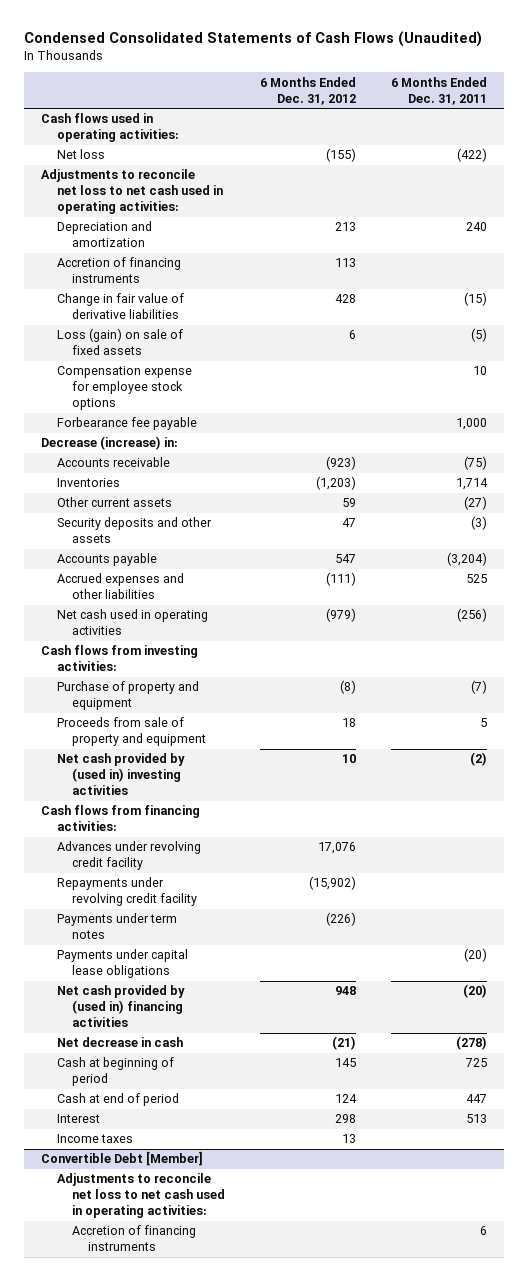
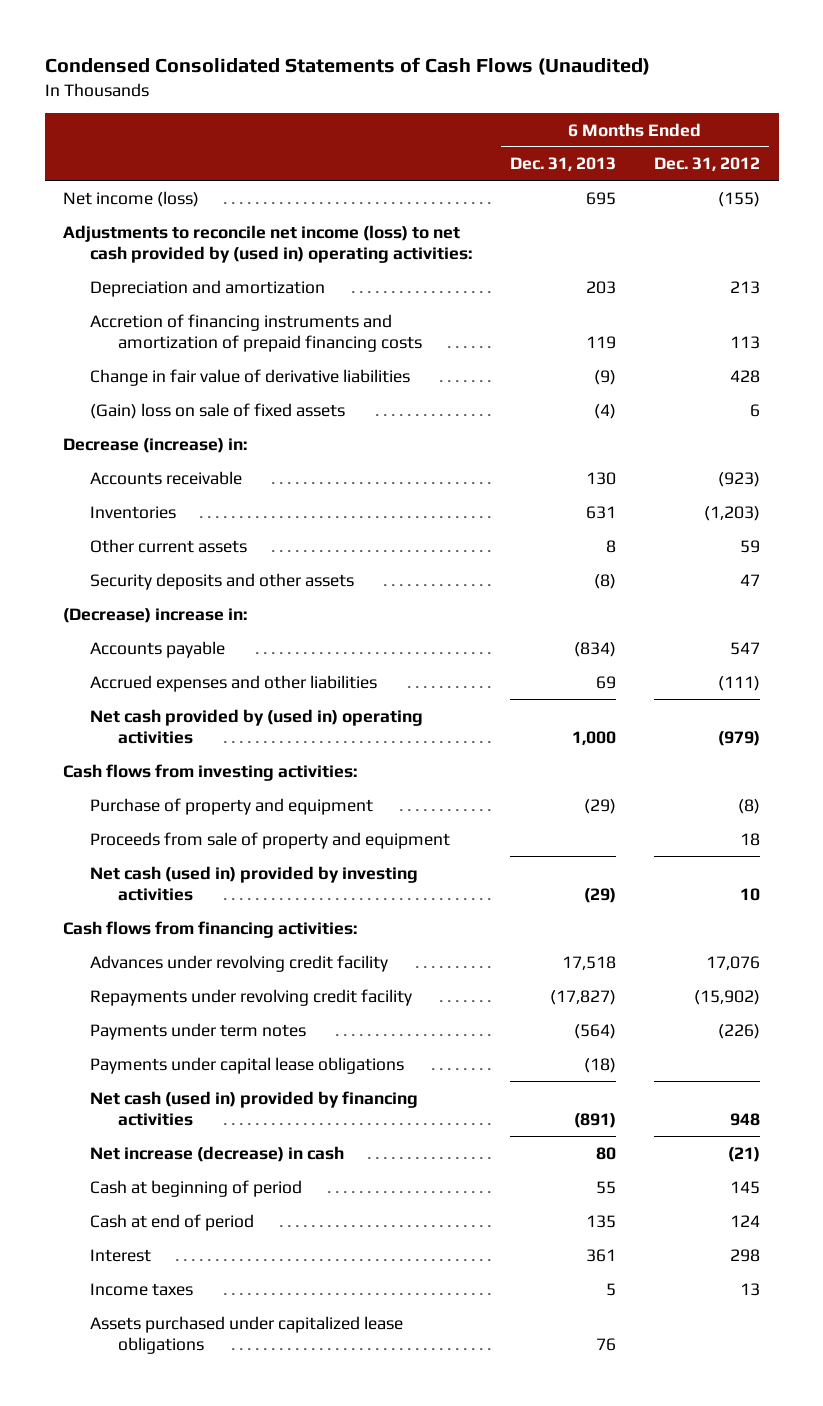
- | 6 Months Ended Dec. 31, 2012 | 6 Months Ended Dec. 31, 2011
+ | 6 Months Ended Dec. 31, 2013 | 6 Months Ended Dec. 31, 2012
- Cash flows used in operating activities:
- Net loss | (155) | (422)
- Adjustments to reconcile net loss to net cash used in operating activities:
+ Net income (loss) | 695 | (155)
+ Adjustments to reconcile net income (loss) to net cash provided by (used in) operating activities:
- Accretion of financing instruments | 113 |
+ Accretion of financing instruments and amortization of prepaid financing costs | 119 | 113
- Loss (gain) on sale of fixed assets | 6 | (5)
- Compensation expense for employee stock options | | 10
- Forbearance fee payable | | 1,000
+ (Gain) loss on sale of fixed assets | (4) | 6
+ (Decrease) increase in:
- Net cash used in operating activities | (979) | (256)
+ Net cash provided by (used in) operating activities | 1,000 | (979)
- Net cash provided by (used in) investing activities | 10 | (2)
+ Net cash (used in) provided by investing activities | (29) | 10
- Net cash provided by (used in) financing activities | 948 | (20)
- Net decrease in cash | (21) | (278)
+ Net cash (used in) provided by financing activities | (891) | 948
+ Net increase (decrease) in cash | 80 | (21)
- Convertible Debt [Member]
- Adjustments to reconcile net loss to net cash used in operating activities:
- Accretion of financing instruments | | 6
+ Assets purchased under capitalized lease obligations | 76 |

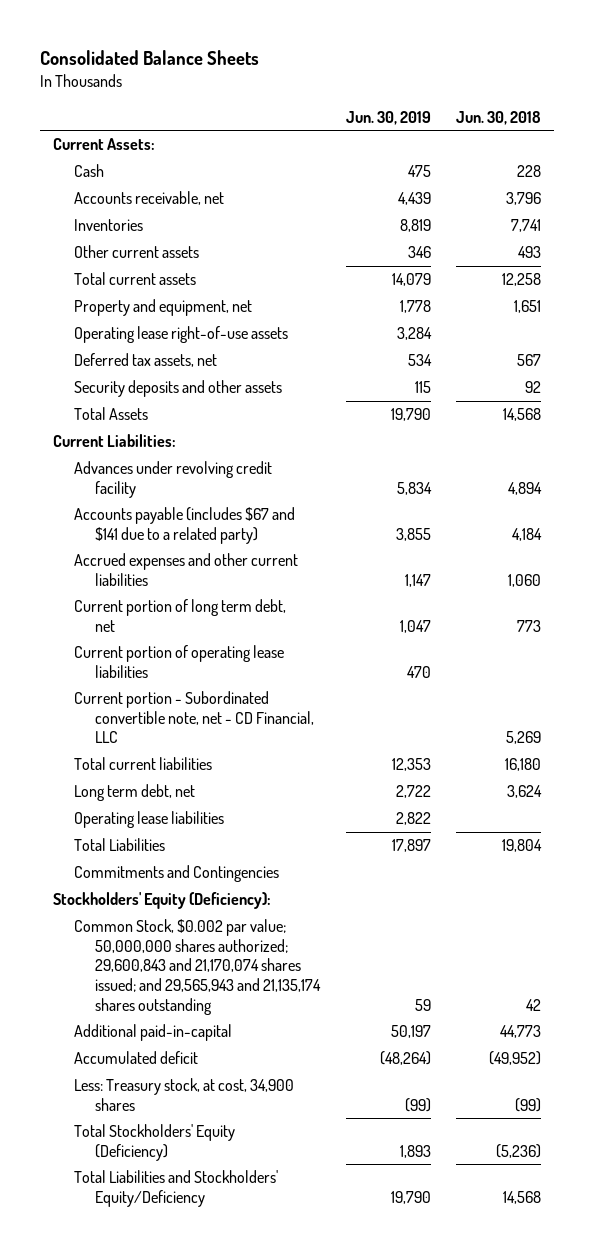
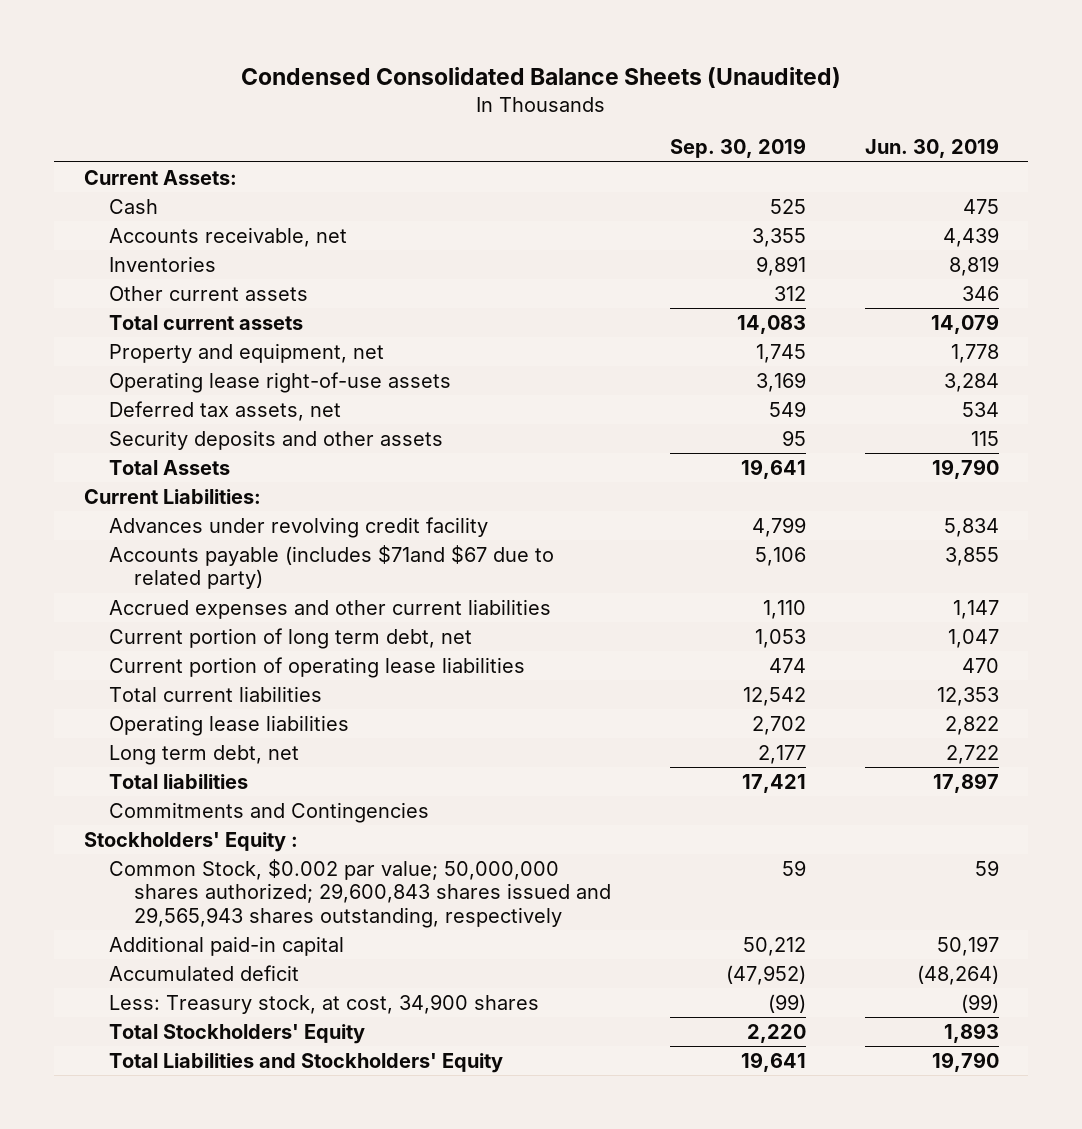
- Consolidated Balance Sheets
+ Condensed Consolidated Balance Sheets (Unaudited)
- | Jun. 30, 2019 | Jun. 30, 2018
+ | Sep. 30, 2019 | Jun. 30, 2019
- Accounts payable (includes $67 and $141 due to a related party) | 3,855 | 4,184
+ Accounts payable (includes $71and $67 due to related party) | 5,106 | 3,855
- Current portion - Subordinated convertible note, net - CD Financial, LLC | | 5,269
- Total Liabilities | 17,897 | 19,804
moved down: Long term debt, net | 2,177 | 2,722
+ Total liabilities | 17,421 | 17,897
- Stockholders' Equity (Deficiency):
- Common Stock, $0.002 par value; 50,000,000 shares authorized; 29,600,843 and 21,170,074 shares issued; and 29,565,943 and 21,135,174 shares outstanding | 59 | 42
- Additional paid-in-capital | 50,197 | 44,773
+ Stockholders' Equity :
+ Common Stock, $0.002 par value; 50,000,000 shares authorized; 29,600,843 shares issued and 29,565,943 shares outstanding, respectively | 59 | 59
+ Additional paid-in capital | 50,212 | 50,197
- Total Stockholders' Equity (Deficiency) | 1,893 | (5,236)
- Total Liabilities and Stockholders' Equity/Deficiency | 19,790 | 14,568
+ Total Stockholders' Equity | 2,220 | 1,893
+ Total Liabilities and Stockholders' Equity | 19,641 | 19,790

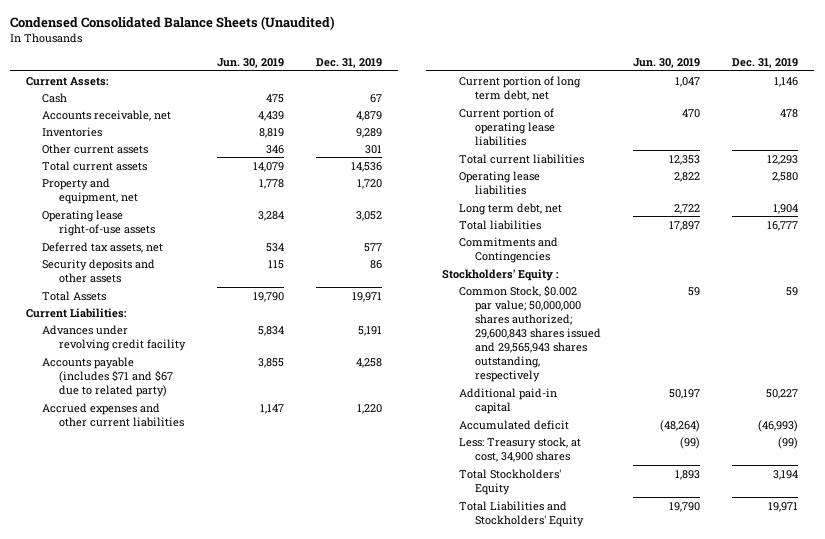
- | Sep. 30, 2019 | Jun. 30, 2019
+ | Jun. 30, 2019 | Dec. 31, 2019
- Accounts payable (includes $71and $67 due to related party) | 5,106 | 3,855
+ Accounts payable (includes $71 and $67 due to related party) | 3,855 | 4,258

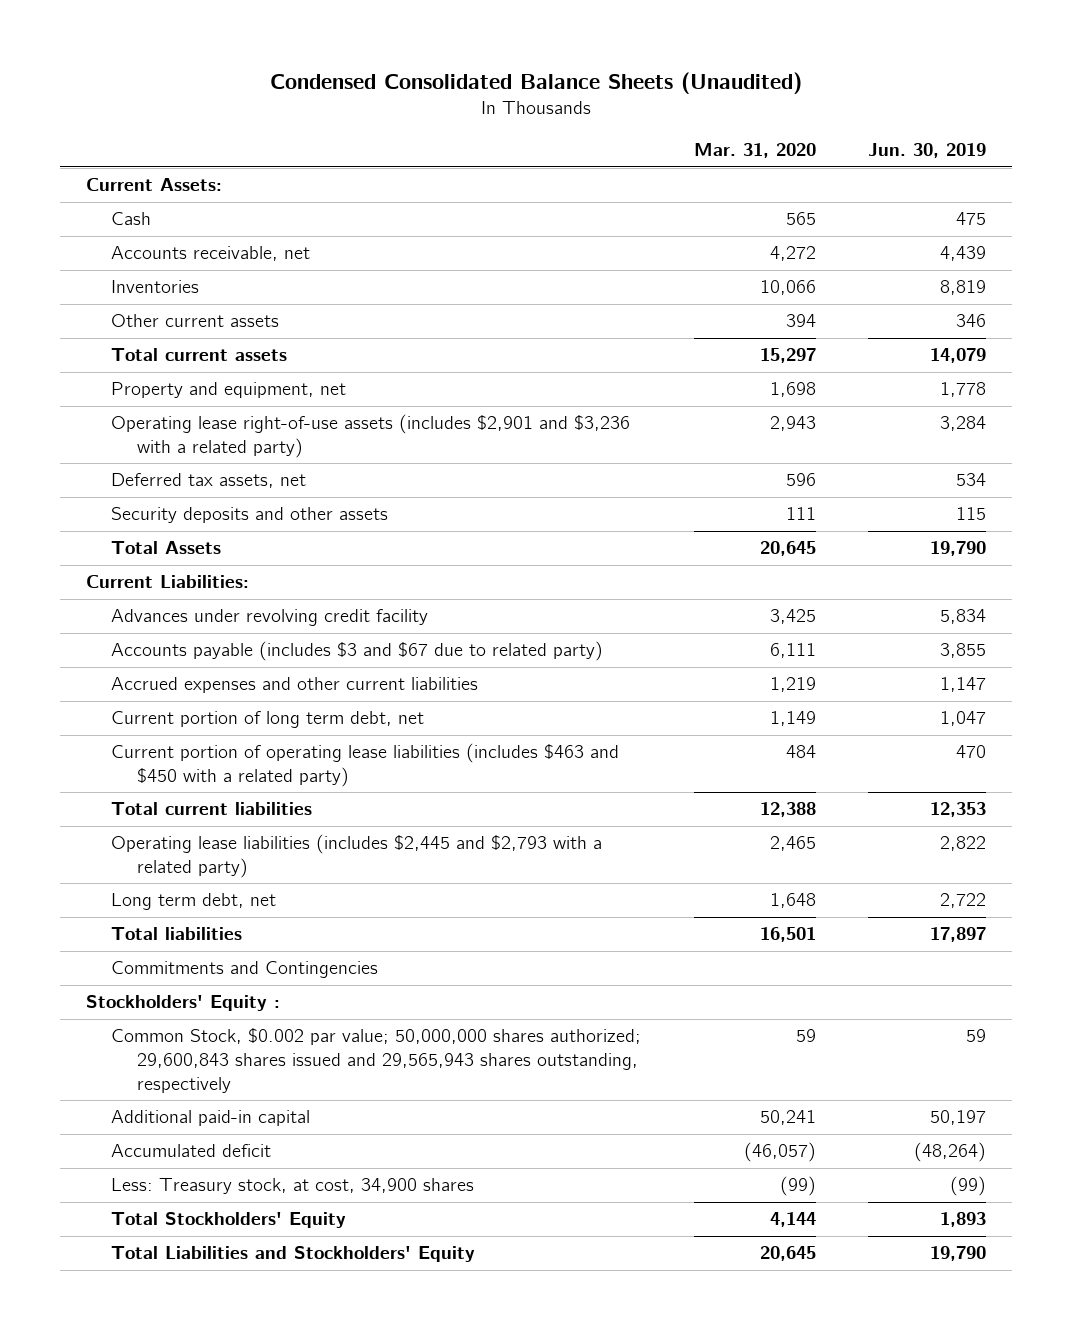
- | Jun. 30, 2019 | Dec. 31, 2019
+ | Mar. 31, 2020 | Jun. 30, 2019
- Operating lease right-of-use assets | 3,284 | 3,052
+ Operating lease right-of-use assets (includes $2,901 and $3,236 with a related party) | 2,943 | 3,284
- Accounts payable (includes $71 and $67 due to related party) | 3,855 | 4,258
+ Accounts payable (includes $3 and $67 due to related party) | 6,111 | 3,855
- Current portion of operating lease liabilities | 470 | 478
+ Current portion of operating lease liabilities (includes $463 and $450 with a related party) | 484 | 470
- Operating lease liabilities | 2,822 | 2,580
+ Operating lease liabilities (includes $2,445 and $2,793 with a related party) | 2,465 | 2,822

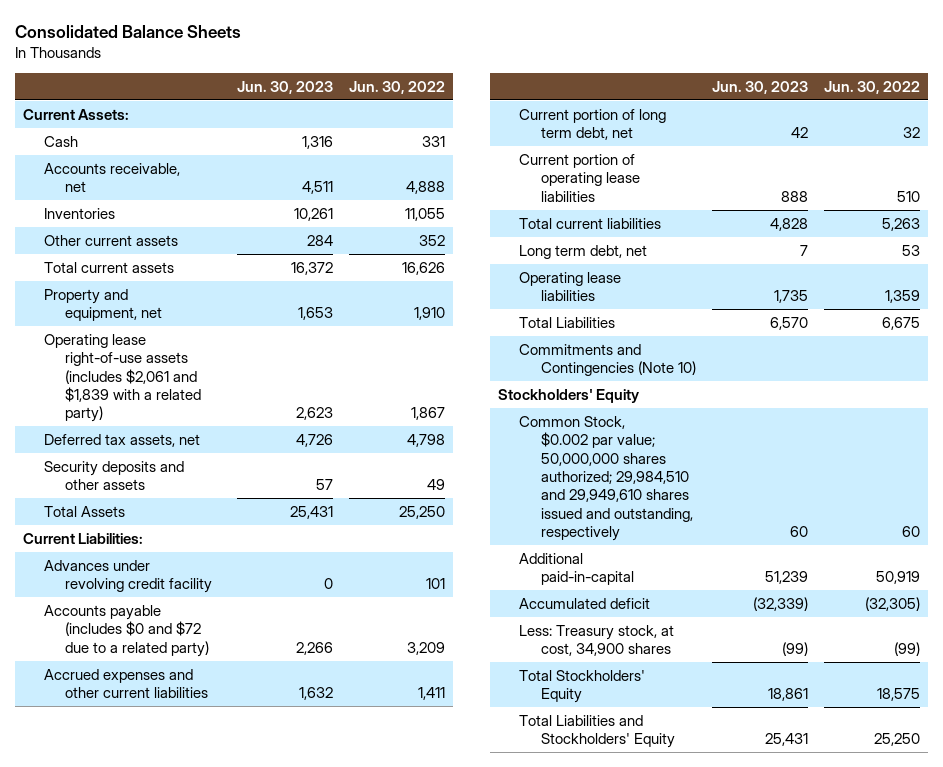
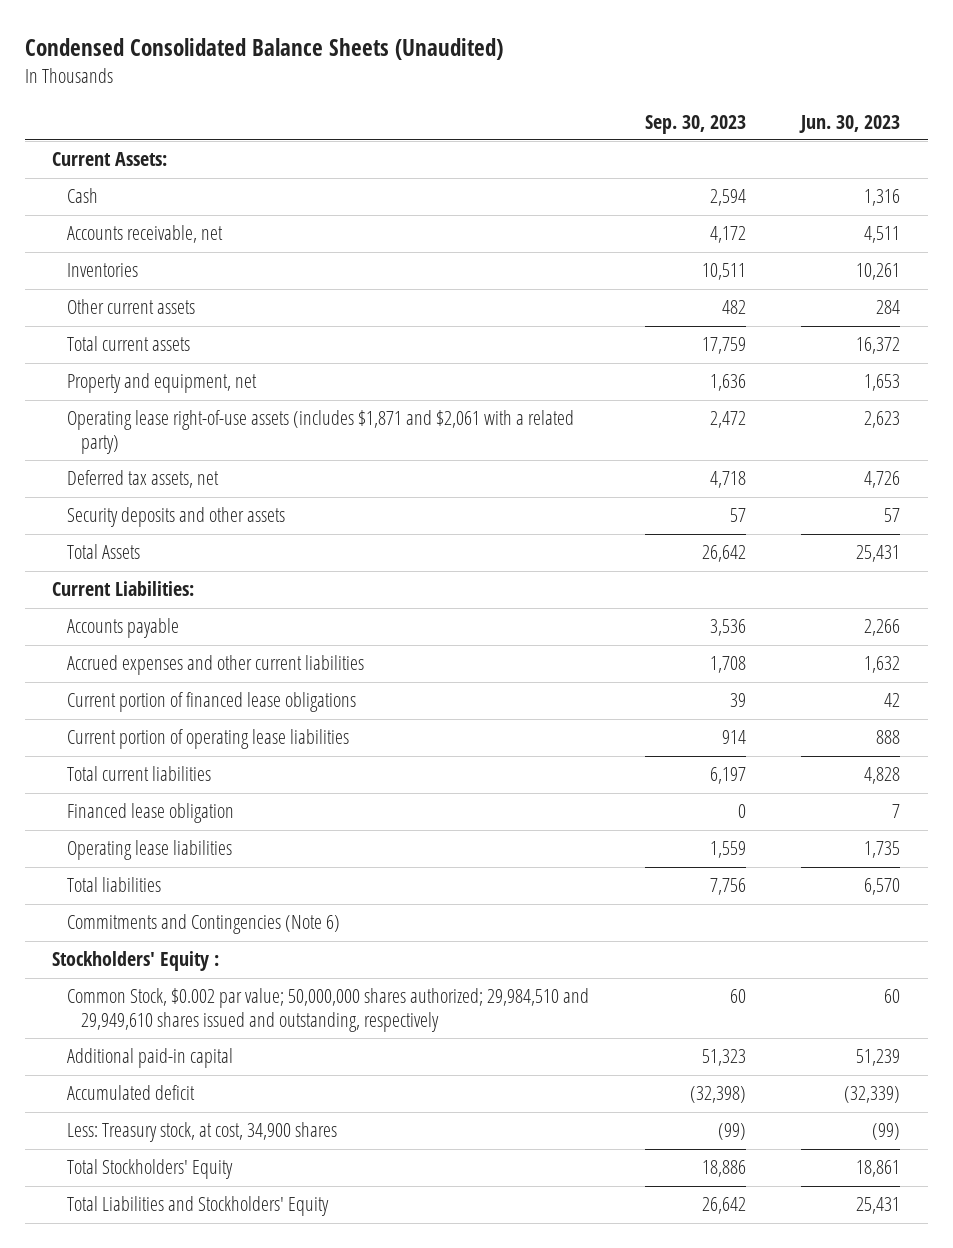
- Consolidated Balance Sheets
+ Condensed Consolidated Balance Sheets (Unaudited)
- | Jun. 30, 2023 | Jun. 30, 2022
+ | Sep. 30, 2023 | Jun. 30, 2023
- Operating lease right-of-use assets (includes $2,061 and $1,839 with a related party) | 2,623 | 1,867
+ Operating lease right-of-use assets (includes $1,871 and $2,061 with a related party) | 2,472 | 2,623
- Advances under revolving credit facility | 0 | 101
- Accounts payable (includes $0 and $72 due to a related party) | 2,266 | 3,209
+ Accounts payable | 3,536 | 2,266
- Current portion of long term debt, net | 42 | 32
+ Current portion of financed lease obligations | 39 | 42
- Long term debt, net | 7 | 53
+ Financed lease obligation | 0 | 7
- Total Liabilities | 6,570 | 6,675
- Commitments and Contingencies (Note 10)
- Stockholders' Equity
+ Total liabilities | 7,756 | 6,570
+ Commitments and Contingencies (Note 6)
+ Stockholders' Equity :
- Additional paid-in-capital | 51,239 | 50,919
+ Additional paid-in capital | 51,323 | 51,239

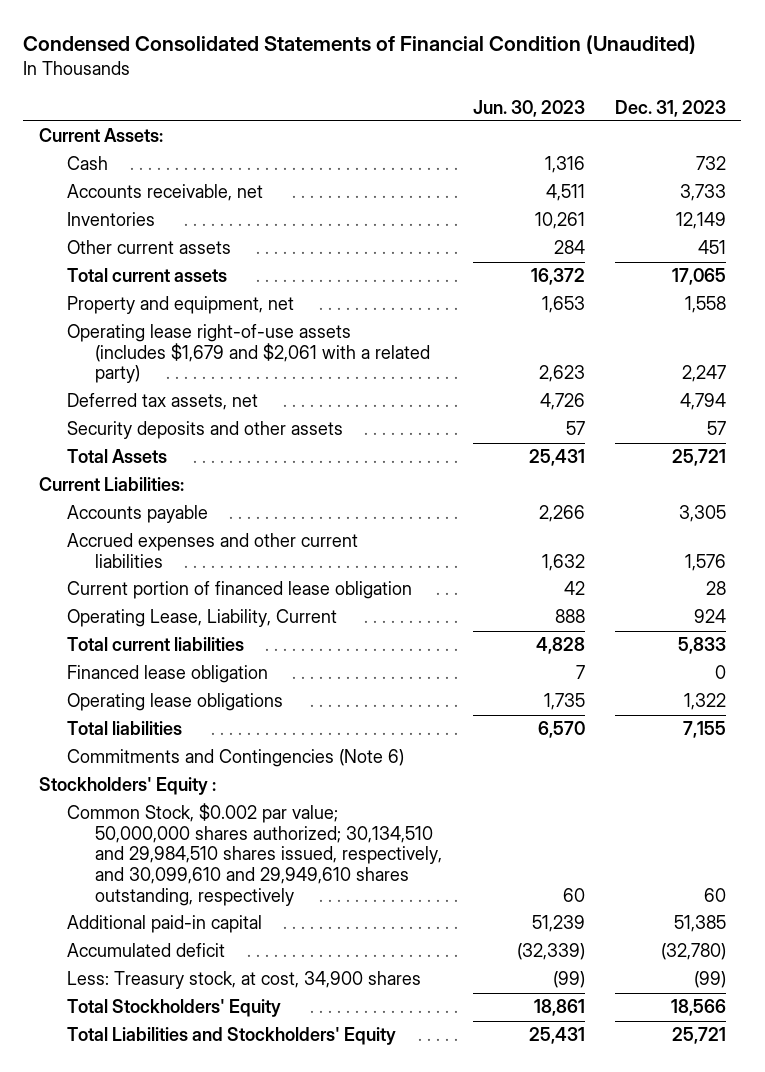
- Condensed Consolidated Balance Sheets (Unaudited)
+ Condensed Consolidated Statements of Financial Condition (Unaudited)
- | Sep. 30, 2023 | Jun. 30, 2023
+ | Jun. 30, 2023 | Dec. 31, 2023
- Operating lease right-of-use assets (includes $1,871 and $2,061 with a related party) | 2,472 | 2,623
+ Operating lease right-of-use assets (includes $1,679 and $2,061 with a related party) | 2,623 | 2,247
- Current portion of financed lease obligations | 39 | 42
- Current portion of operating lease liabilities | 914 | 888
+ Current portion of financed lease obligation | 42 | 28
+ Operating Lease, Liability, Current | 888 | 924
- Operating lease liabilities | 1,559 | 1,735
+ Operating lease obligations | 1,735 | 1,322
- Common Stock, $0.002 par value; 50,000,000 shares authorized; 29,984,510 and 29,949,610 shares issued and outstanding, respectively | 60 | 60
+ Common Stock, $0.002 par value; 50,000,000 shares authorized; 30,134,510 and 29,984,510 shares issued, respectively, and 30,099,610 and 29,949,610 shares outstanding, respectively | 60 | 60

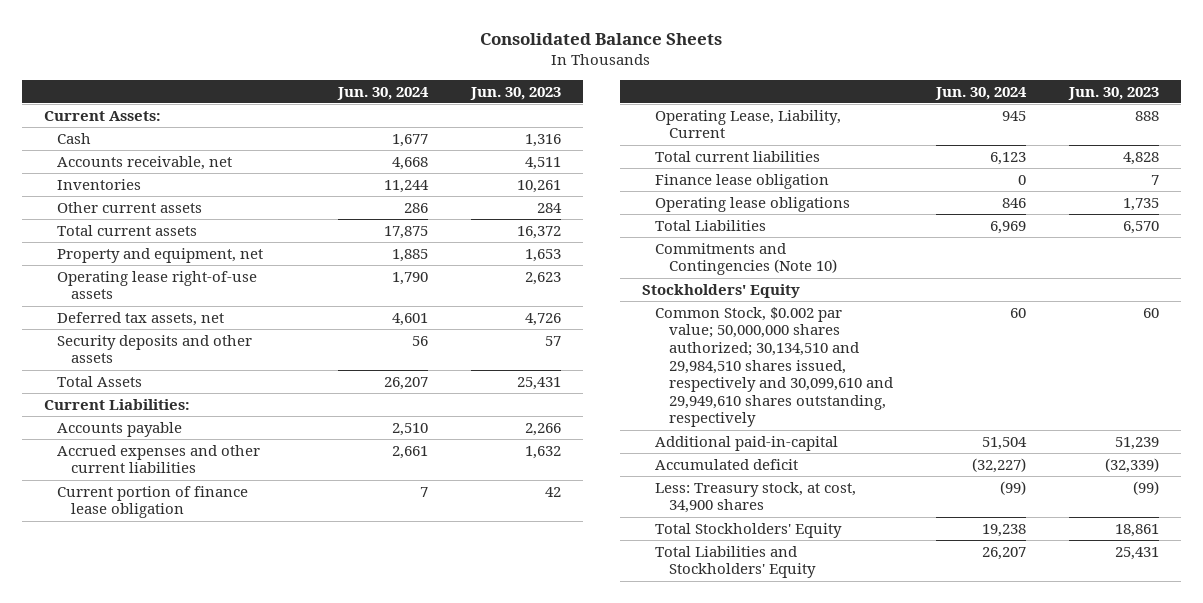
- Condensed Consolidated Statements of Financial Condition (Unaudited)
+ Consolidated Balance Sheets
- | Jun. 30, 2023 | Dec. 31, 2023
+ | Jun. 30, 2024 | Jun. 30, 2023
- Operating lease right-of-use assets (includes $1,679 and $2,061 with a related party) | 2,623 | 2,247
+ Operating lease right-of-use assets | 1,790 | 2,623
- Current portion of financed lease obligation | 42 | 28
+ Current portion of finance lease obligation | 7 | 42
- Financed lease obligation | 7 | 0
+ Finance lease obligation | 0 | 7
- Total liabilities | 6,570 | 7,155
- Commitments and Contingencies (Note 6)
- Stockholders' Equity :
- Common Stock, $0.002 par value; 50,000,000 shares authorized; 30,134,510 and 29,984,510 shares issued, respectively, and 30,099,610 and 29,949,610 shares outstanding, respectively | 60 | 60
- Additional paid-in capital | 51,239 | 51,385
+ Total Liabilities | 6,969 | 6,570
+ Commitments and Contingencies (Note 10)
+ Stockholders' Equity
+ Common Stock, $0.002 par value; 50,000,000 shares authorized; 30,134,510 and 29,984,510 shares issued, respectively and 30,099,610 and 29,949,610 shares outstanding, respectively | 60 | 60
+ Additional paid-in-capital | 51,504 | 51,239

